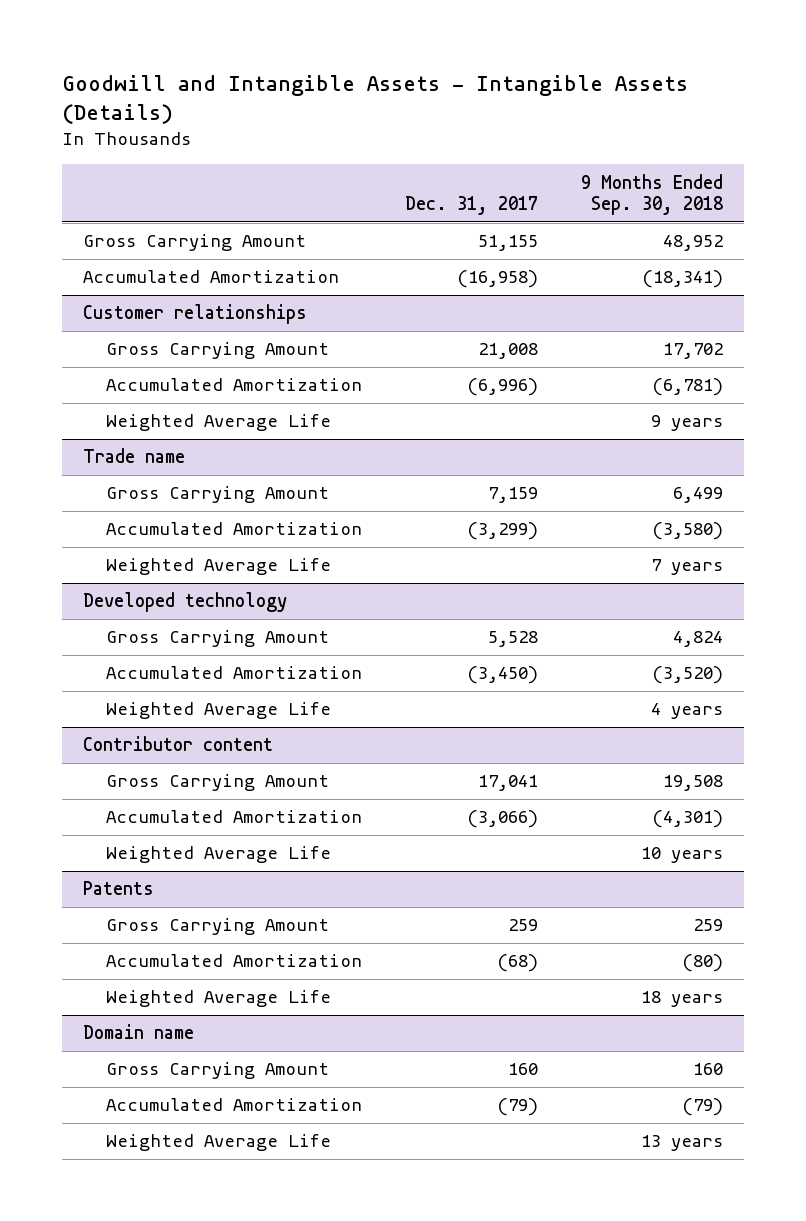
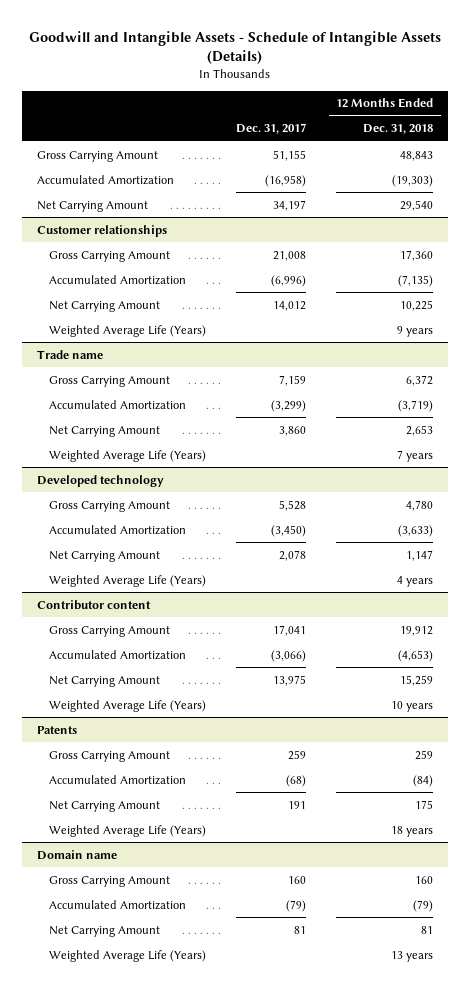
- Goodwill and Intangible Assets - Intangible Assets (Details)
+ Goodwill and Intangible Assets - Schedule of Intangible Assets (Details)
- | Dec. 31, 2017 | 9 Months Ended Sep. 30, 2018
+ | Dec. 31, 2017 | 12 Months Ended Dec. 31, 2018
+ Net Carrying Amount | 34,197 | 29,540
@ Customer relationships
- Weighted Average Life | | 9 years
+ Net Carrying Amount | 14,012 | 10,225
+ Weighted Average Life (Years) | | 9 years
@ Trade name
- Weighted Average Life | | 7 years
+ Net Carrying Amount | 3,860 | 2,653
+ Weighted Average Life (Years) | | 7 years
@ Developed technology
- Weighted Average Life | | 4 years
+ Net Carrying Amount | 2,078 | 1,147
+ Weighted Average Life (Years) | | 4 years
@ Contributor content
- Weighted Average Life | | 10 years
+ Net Carrying Amount | 13,975 | 15,259
+ Weighted Average Life (Years) | | 10 years
@ Patents
- Weighted Average Life | | 18 years
+ Net Carrying Amount | 191 | 175
+ Weighted Average Life (Years) | | 18 years
@ Domain name
- Weighted Average Life | | 13 years
+ Net Carrying Amount | 81 | 81
+ Weighted Average Life (Years) | | 13 years

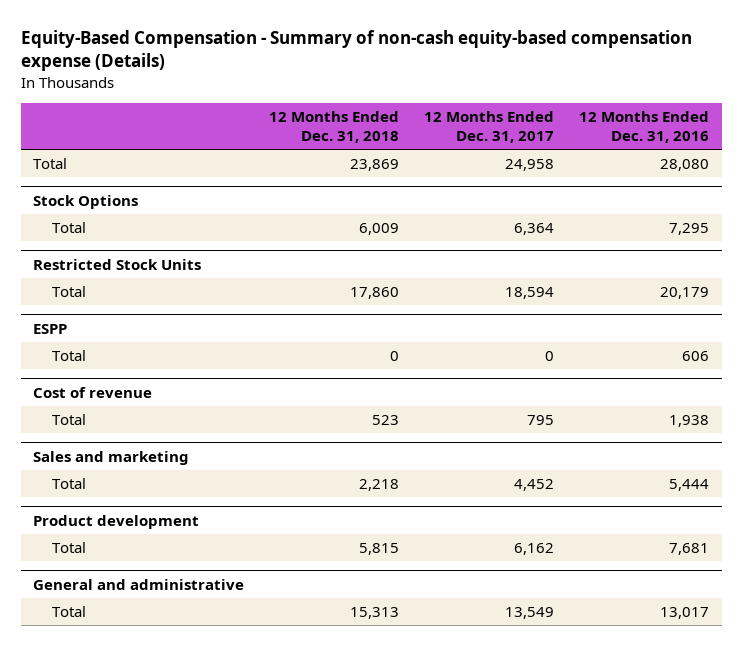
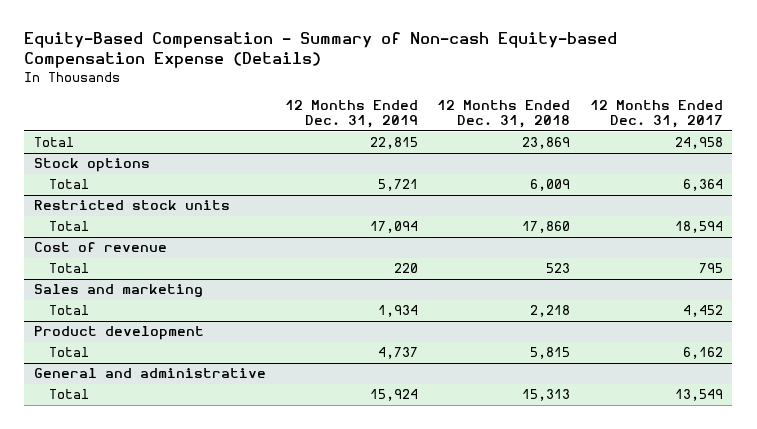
- Equity-Based Compensation - Summary of non-cash equity-based compensation expense (Details)
+ Equity-Based Compensation - Summary of Non-cash Equity-based Compensation Expense (Details)
- | 12 Months Ended Dec. 31, 2018 | 12 Months Ended Dec. 31, 2017 | 12 Months Ended Dec. 31, 2016
+ | 12 Months Ended Dec. 31, 2019 | 12 Months Ended Dec. 31, 2018 | 12 Months Ended Dec. 31, 2017
- Stock Options
+ Stock options
- Restricted Stock Units
+ Restricted stock units
- ESPP
- Total | 0 | 0 | 606

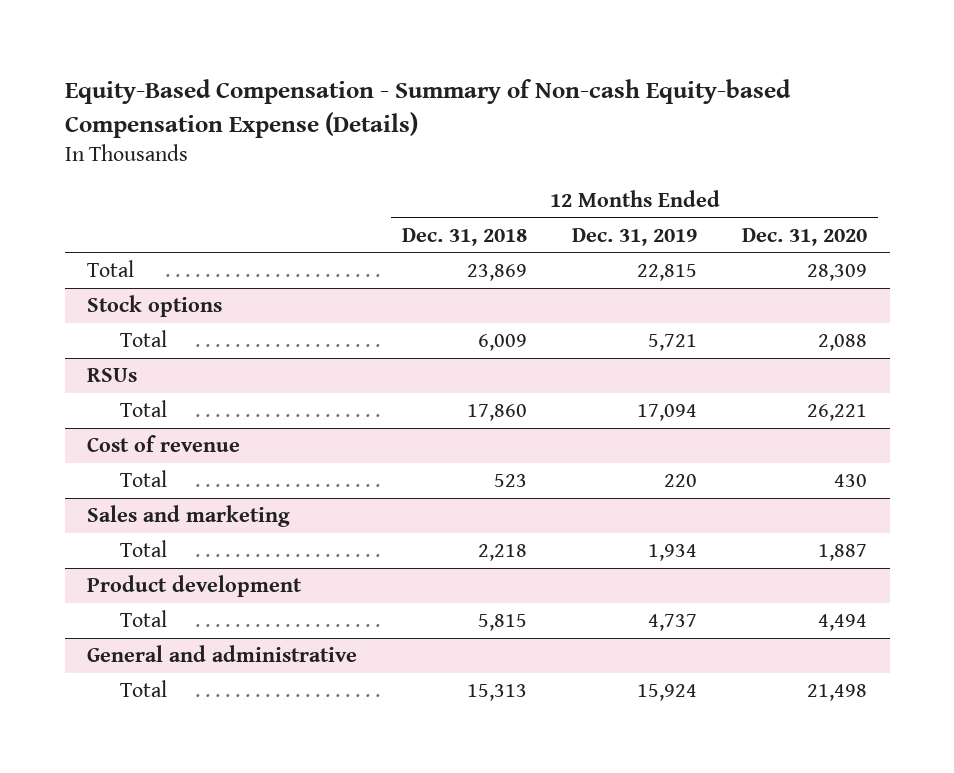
- | 12 Months Ended Dec. 31, 2019 | 12 Months Ended Dec. 31, 2018 | 12 Months Ended Dec. 31, 2017
+ | 12 Months Ended Dec. 31, 2018 | 12 Months Ended Dec. 31, 2019 | 12 Months Ended Dec. 31, 2020
- Restricted stock units
+ RSUs

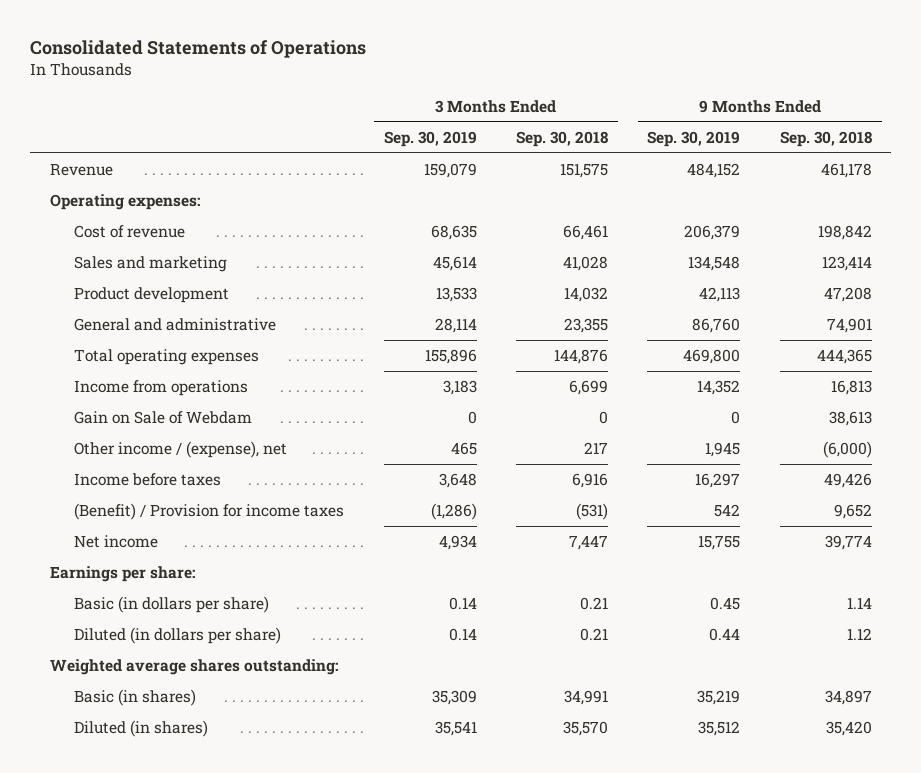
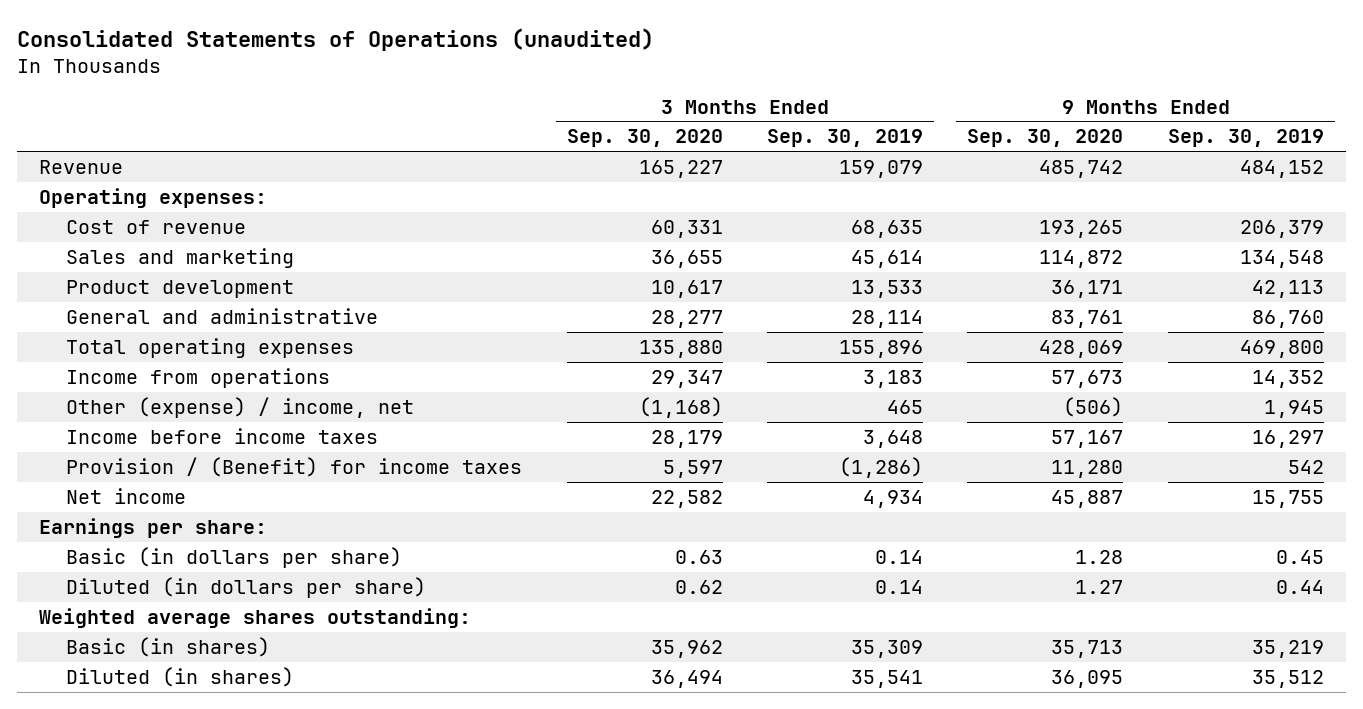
- Consolidated Statements of Operations
+ Consolidated Statements of Operations (unaudited)
- | 3 Months Ended Sep. 30, 2019 | 3 Months Ended Sep. 30, 2018 | 9 Months Ended Sep. 30, 2019 | 9 Months Ended Sep. 30, 2018
+ | 3 Months Ended Sep. 30, 2020 | 3 Months Ended Sep. 30, 2019 | 9 Months Ended Sep. 30, 2020 | 9 Months Ended Sep. 30, 2019
- Gain on Sale of Webdam | 0 | 0 | 0 | 38,613
- Other income / (expense), net | 465 | 217 | 1,945 | (6,000)
- Income before taxes | 3,648 | 6,916 | 16,297 | 49,426
- (Benefit) / Provision for income taxes | (1,286) | (531) | 542 | 9,652
+ Other (expense) / income, net | (1,168) | 465 | (506) | 1,945
+ Income before income taxes | 28,179 | 3,648 | 57,167 | 16,297
+ Provision / (Benefit) for income taxes | 5,597 | (1,286) | 11,280 | 542

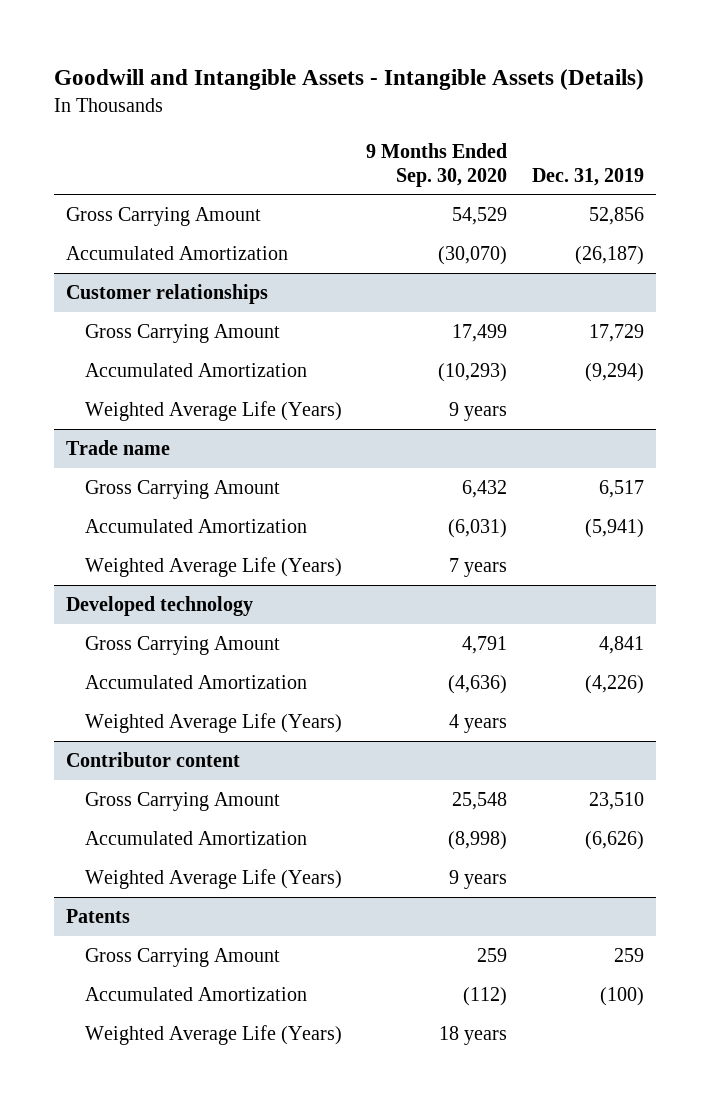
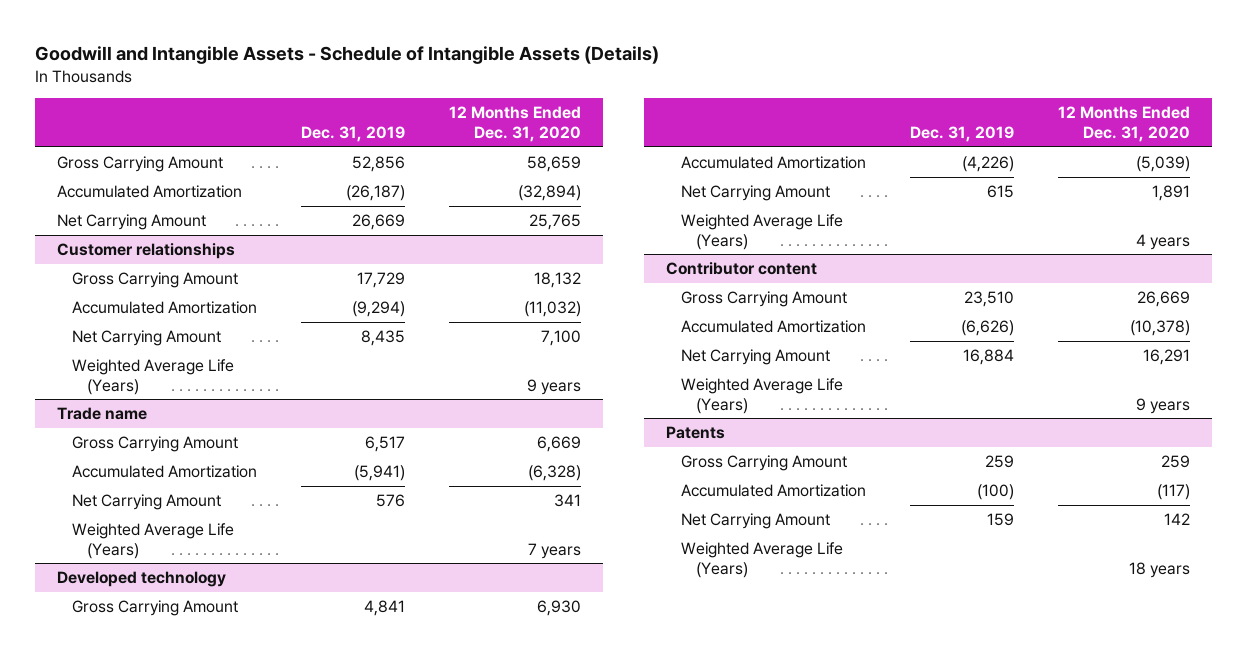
- Goodwill and Intangible Assets - Intangible Assets (Details)
+ Goodwill and Intangible Assets - Schedule of Intangible Assets (Details)
- | 9 Months Ended Sep. 30, 2020 | Dec. 31, 2019
+ | Dec. 31, 2019 | 12 Months Ended Dec. 31, 2020
+ Net Carrying Amount | 26,669 | 25,765
@ Customer relationships
+ Net Carrying Amount | 8,435 | 7,100
@ Trade name
+ Net Carrying Amount | 576 | 341
@ Developed technology
+ Net Carrying Amount | 615 | 1,891
@ Contributor content
+ Net Carrying Amount | 16,884 | 16,291
@ Patents
+ Net Carrying Amount | 159 | 142

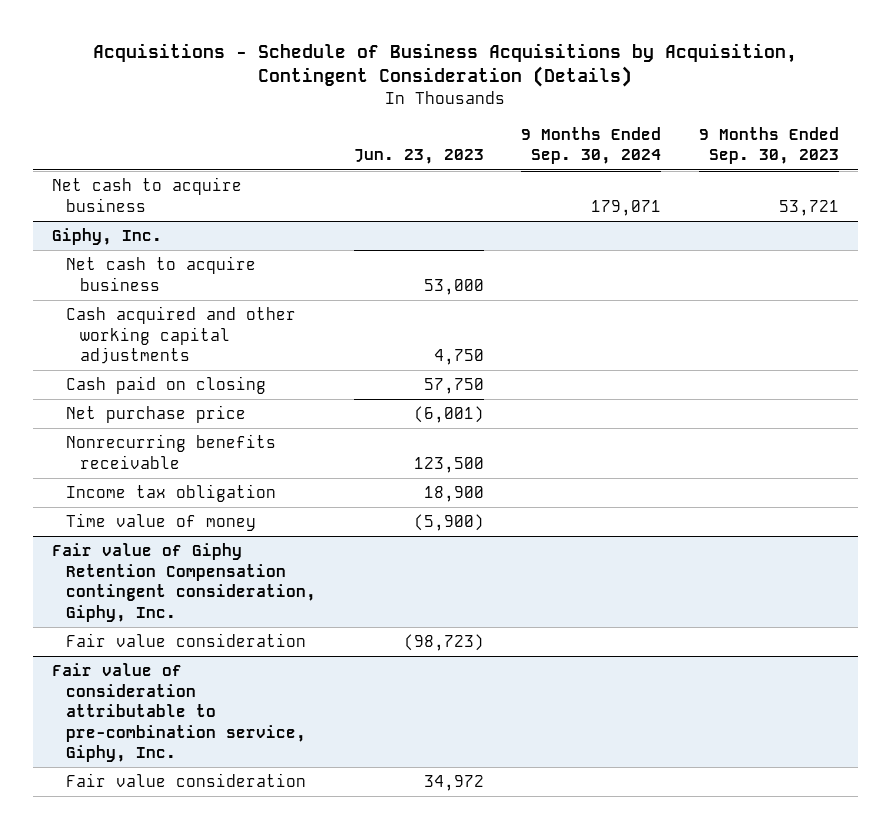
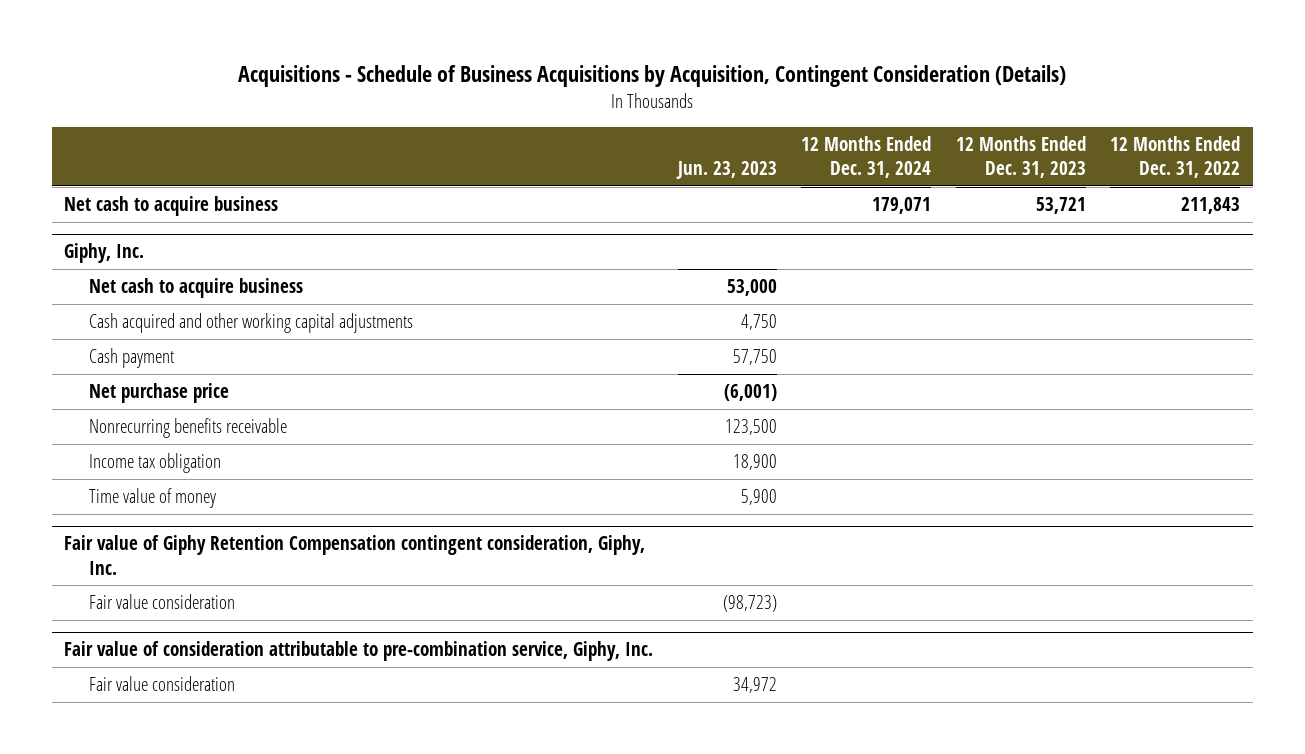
- | Jun. 23, 2023 | 9 Months Ended Sep. 30, 2024 | 9 Months Ended Sep. 30, 2023
+ | Jun. 23, 2023 | 12 Months Ended Dec. 31, 2024 | 12 Months Ended Dec. 31, 2023 | 12 Months Ended Dec. 31, 2022
@ Giphy, Inc.
- Cash paid on closing | 57,750 | |
+ Cash payment | 57,750 | | |
- Time value of money | (5,900) | |
+ Time value of money | 5,900 | | |

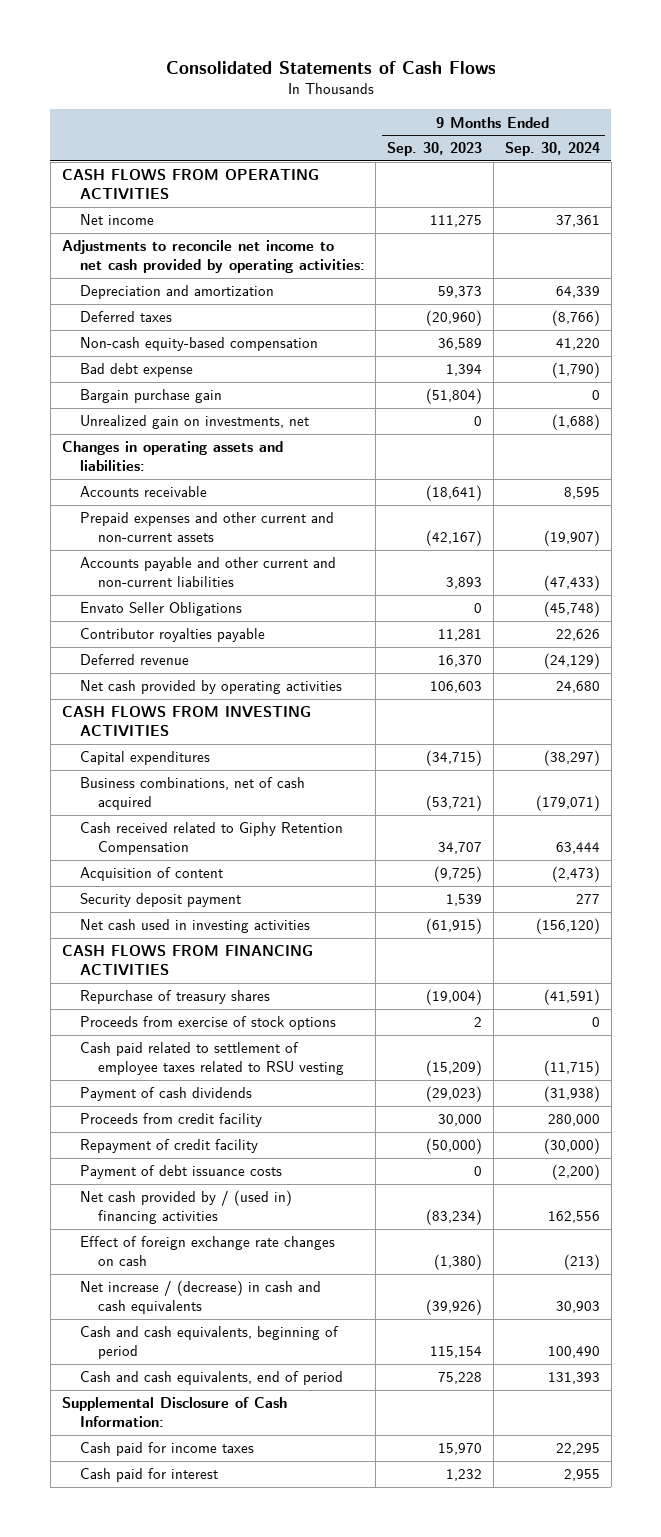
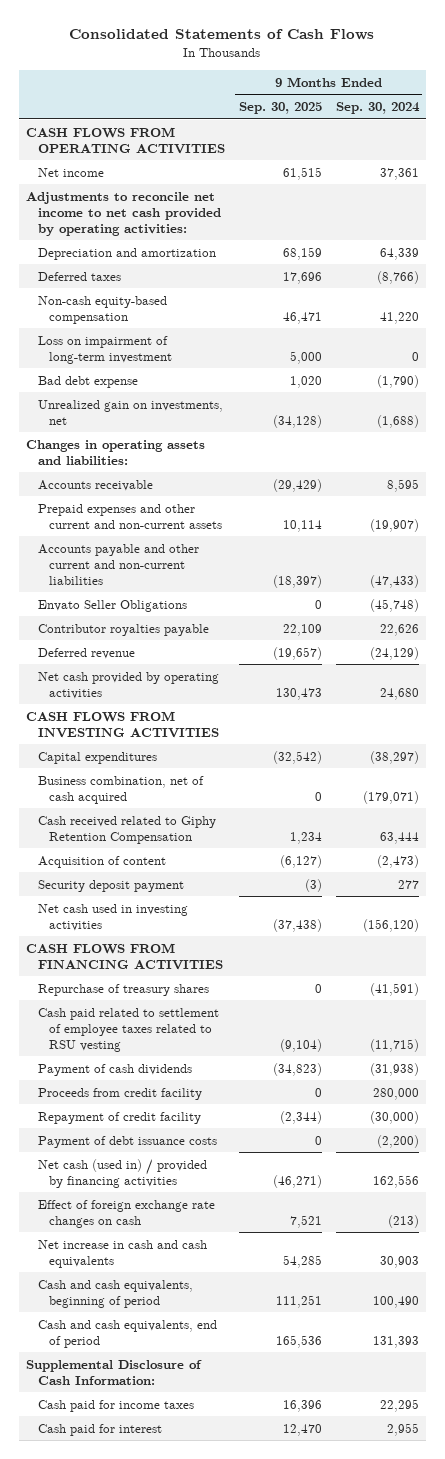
- | 9 Months Ended Sep. 30, 2023 | 9 Months Ended Sep. 30, 2024
+ | 9 Months Ended Sep. 30, 2025 | 9 Months Ended Sep. 30, 2024
+ Loss on impairment of long-term investment | 5,000 | 0
- Bargain purchase gain | (51,804) | 0
- Business combinations, net of cash acquired | (53,721) | (179,071)
+ Business combination, net of cash acquired | 0 | (179,071)
- Proceeds from exercise of stock options | 2 | 0
- Net cash provided by / (used in) financing activities | (83,234) | 162,556
+ Net cash (used in) / provided by financing activities | (46,271) | 162,556
- Net increase / (decrease) in cash and cash equivalents | (39,926) | 30,903
+ Net increase in cash and cash equivalents | 54,285 | 30,903

